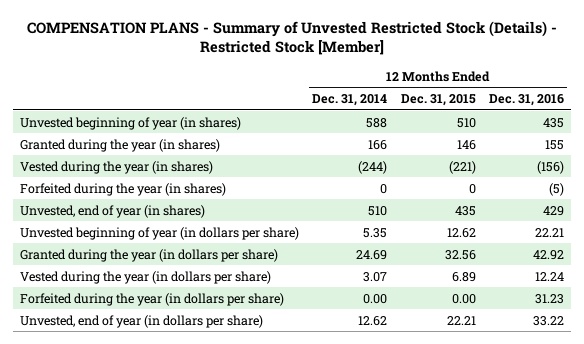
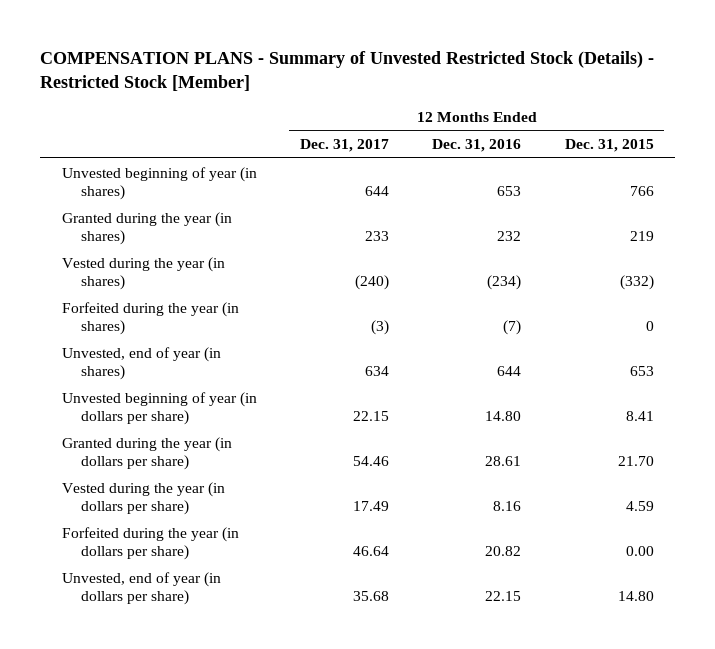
- | 12 Months Ended Dec. 31, 2014 | 12 Months Ended Dec. 31, 2015 | 12 Months Ended Dec. 31, 2016
+ | 12 Months Ended Dec. 31, 2017 | 12 Months Ended Dec. 31, 2016 | 12 Months Ended Dec. 31, 2015
- Unvested beginning of year (in shares) | 588 | 510 | 435
- Granted during the year (in shares) | 166 | 146 | 155
- Vested during the year (in shares) | (244) | (221) | (156)
- Forfeited during the year (in shares) | 0 | 0 | (5)
- Unvested, end of year (in shares) | 510 | 435 | 429
- Unvested beginning of year (in dollars per share) | 5.35 | 12.62 | 22.21
- Granted during the year (in dollars per share) | 24.69 | 32.56 | 42.92
- Vested during the year (in dollars per share) | 3.07 | 6.89 | 12.24
- Forfeited during the year (in dollars per share) | 0.00 | 0.00 | 31.23
- Unvested, end of year (in dollars per share) | 12.62 | 22.21 | 33.22
+ Unvested beginning of year (in shares) | 644 | 653 | 766
+ Granted during the year (in shares) | 233 | 232 | 219
+ Vested during the year (in shares) | (240) | (234) | (332)
+ Forfeited during the year (in shares) | (3) | (7) | 0
+ Unvested, end of year (in shares) | 634 | 644 | 653
+ Unvested beginning of year (in dollars per share) | 22.15 | 14.80 | 8.41
+ Granted during the year (in dollars per share) | 54.46 | 28.61 | 21.70
+ Vested during the year (in dollars per share) | 17.49 | 8.16 | 4.59
+ Forfeited during the year (in dollars per share) | 46.64 | 20.82 | 0.00
+ Unvested, end of year (in dollars per share) | 35.68 | 22.15 | 14.80

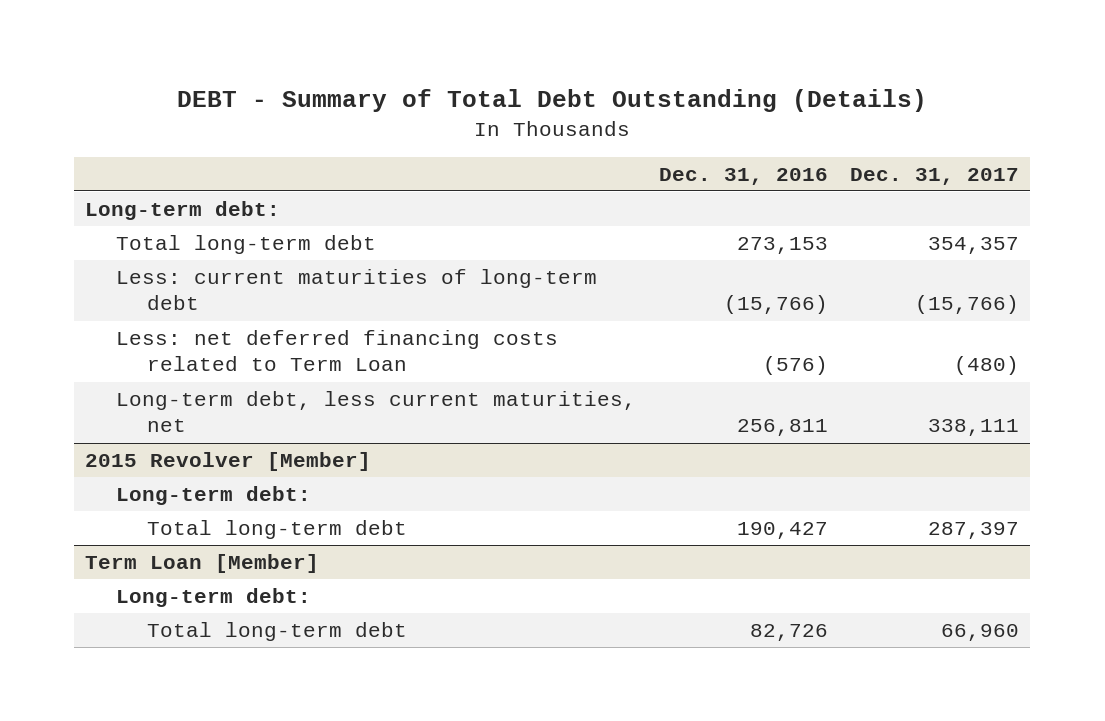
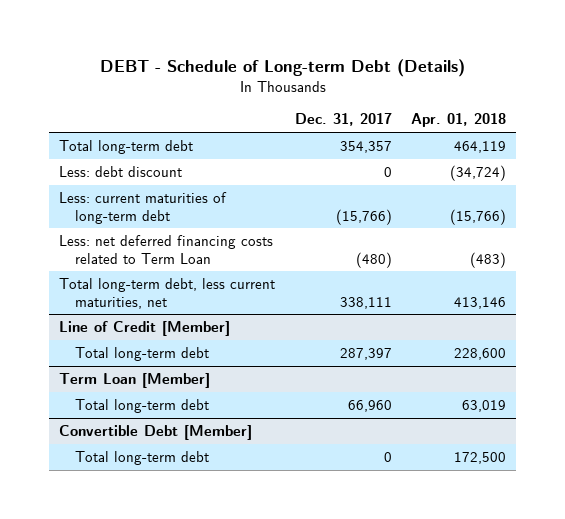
- DEBT - Summary of Total Debt Outstanding (Details)
+ DEBT - Schedule of Long-term Debt (Details)
- | Dec. 31, 2016 | Dec. 31, 2017
+ | Dec. 31, 2017 | Apr. 01, 2018
- Long-term debt:
+ Less: debt discount | 0 | (34,724)
- Long-term debt, less current maturities, net | 256,811 | 338,111
- 2015 Revolver [Member]
- Long-term debt:
+ Total long-term debt, less current maturities, net | 338,111 | 413,146
+ Line of Credit [Member]
@ Term Loan [Member]
- Long-term debt:
+ Convertible Debt [Member]
+ Total long-term debt | 0 | 172,500

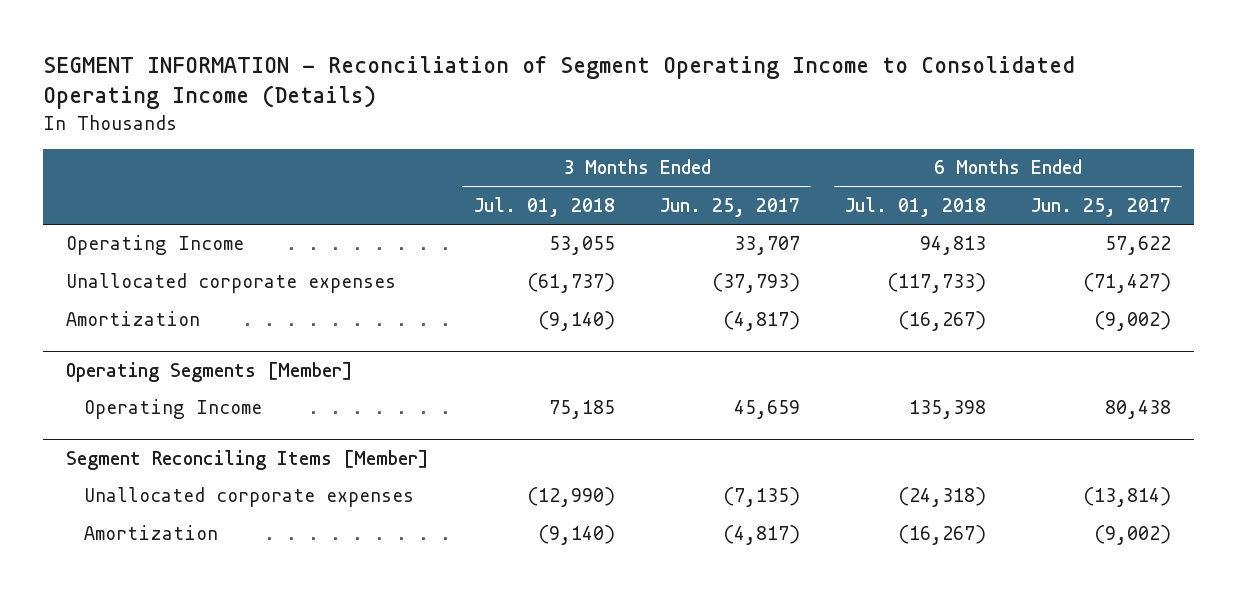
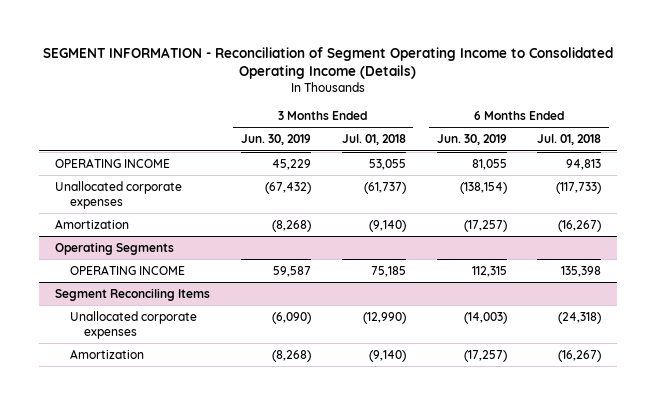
- | 3 Months Ended Jul. 01, 2018 | 3 Months Ended Jun. 25, 2017 | 6 Months Ended Jul. 01, 2018 | 6 Months Ended Jun. 25, 2017
+ | 3 Months Ended Jun. 30, 2019 | 3 Months Ended Jul. 01, 2018 | 6 Months Ended Jun. 30, 2019 | 6 Months Ended Jul. 01, 2018
- Operating Income | 53,055 | 33,707 | 94,813 | 57,622
+ OPERATING INCOME | 45,229 | 53,055 | 81,055 | 94,813
- Operating Segments [Member]
- Operating Income | 75,185 | 45,659 | 135,398 | 80,438
- Segment Reconciling Items [Member]
+ Operating Segments
+ OPERATING INCOME | 59,587 | 75,185 | 112,315 | 135,398
+ Segment Reconciling Items

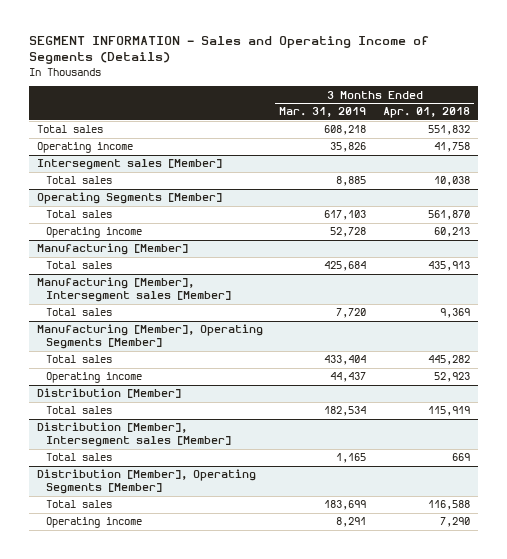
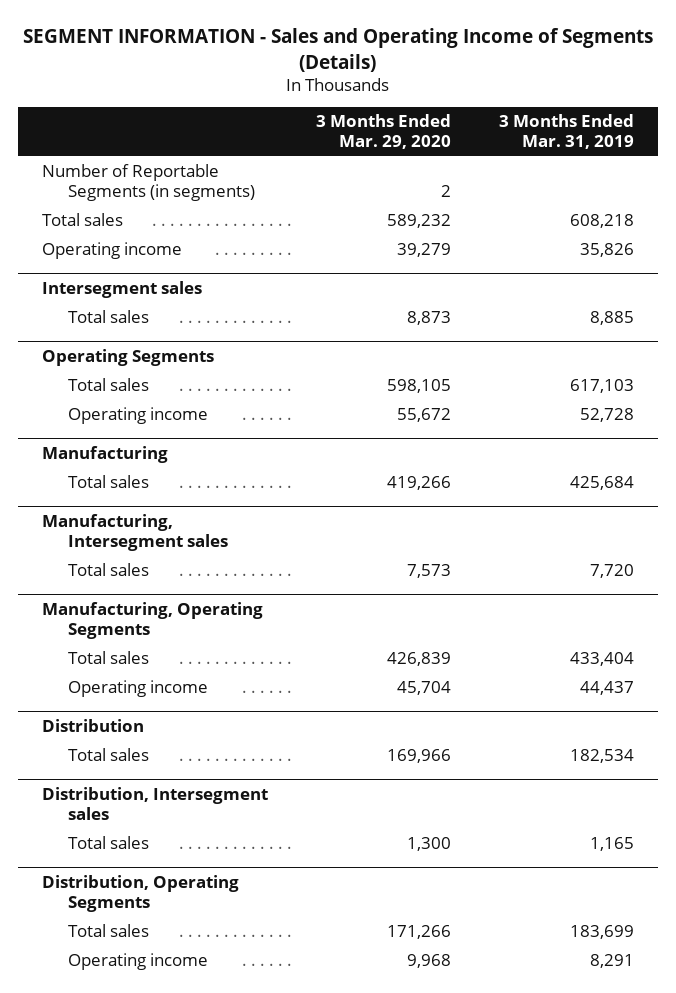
- | 3 Months Ended Mar. 31, 2019 | 3 Months Ended Apr. 01, 2018
+ | 3 Months Ended Mar. 29, 2020 | 3 Months Ended Mar. 31, 2019
+ Number of Reportable Segments (in segments) | 2 |
- Intersegment sales [Member]
+ Intersegment sales
- Operating Segments [Member]
+ Operating Segments
- Manufacturing [Member]
+ Manufacturing
- Manufacturing [Member], Intersegment sales [Member]
+ Manufacturing, Intersegment sales
- Manufacturing [Member], Operating Segments [Member]
+ Manufacturing, Operating Segments
- Distribution [Member]
+ Distribution
- Distribution [Member], Intersegment sales [Member]
+ Distribution, Intersegment sales
- Distribution [Member], Operating Segments [Member]
+ Distribution, Operating Segments

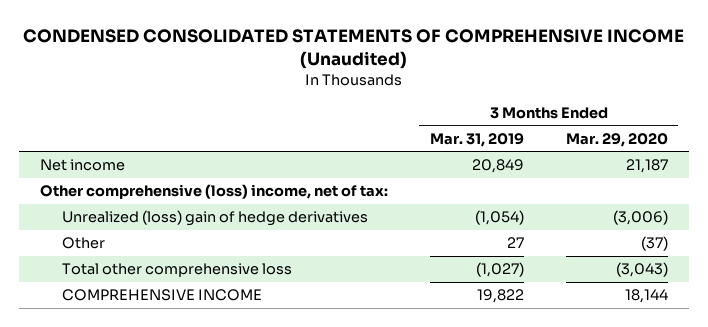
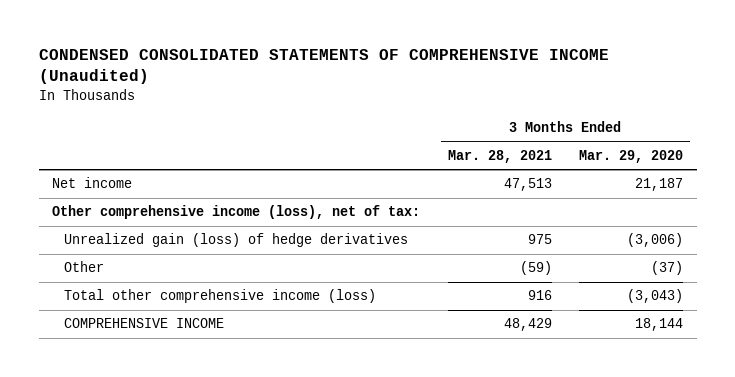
- | 3 Months Ended Mar. 31, 2019 | 3 Months Ended Mar. 29, 2020
+ | 3 Months Ended Mar. 28, 2021 | 3 Months Ended Mar. 29, 2020
- Other comprehensive (loss) income, net of tax:
- Unrealized (loss) gain of hedge derivatives | (1,054) | (3,006)
+ Other comprehensive income (loss), net of tax:
+ Unrealized gain (loss) of hedge derivatives | 975 | (3,006)
- Total other comprehensive loss | (1,027) | (3,043)
+ Total other comprehensive income (loss) | 916 | (3,043)

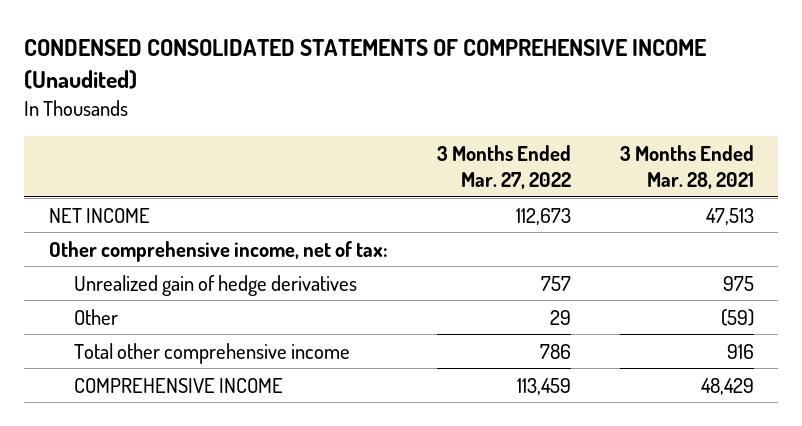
- | 3 Months Ended Mar. 28, 2021 | 3 Months Ended Mar. 29, 2020
+ | 3 Months Ended Mar. 27, 2022 | 3 Months Ended Mar. 28, 2021
- Net income | 47,513 | 21,187
- Other comprehensive income (loss), net of tax:
- Unrealized gain (loss) of hedge derivatives | 975 | (3,006)
+ NET INCOME | 112,673 | 47,513
+ Other comprehensive income, net of tax:
+ Unrealized gain of hedge derivatives | 757 | 975
- Total other comprehensive income (loss) | 916 | (3,043)
+ Total other comprehensive income | 786 | 916

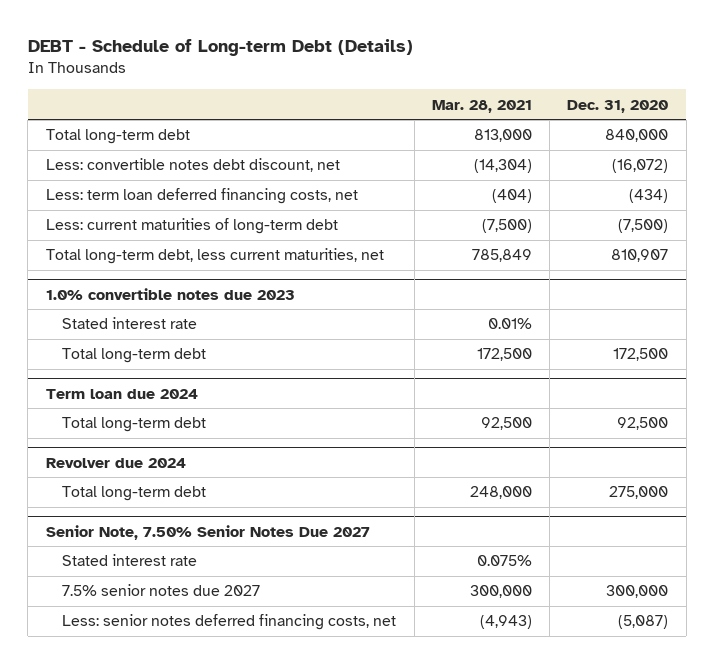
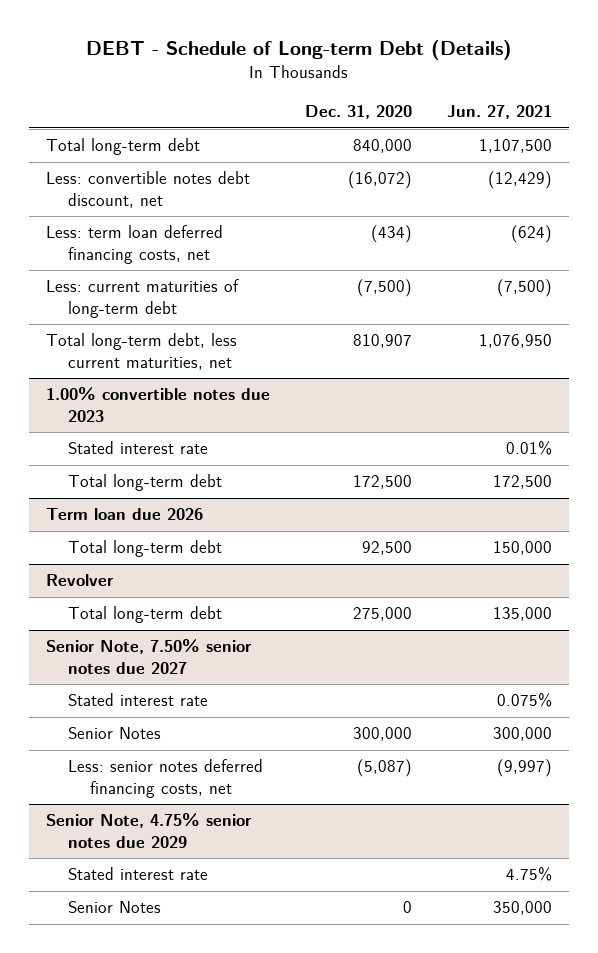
- | Mar. 28, 2021 | Dec. 31, 2020
+ | Dec. 31, 2020 | Jun. 27, 2021
- 1.0% convertible notes due 2023
+ 1.00% convertible notes due 2023
- Term loan due 2024
+ Term loan due 2026
- Revolver due 2024
+ Revolver
- Senior Note, 7.50% Senior Notes Due 2027
+ Senior Note, 7.50% senior notes due 2027
- 7.5% senior notes due 2027 | 300,000 | 300,000
+ Senior Notes | 300,000 | 300,000
+ Senior Note, 4.75% senior notes due 2029
+ Stated interest rate | | 4.75%
+ Senior Notes | 0 | 350,000

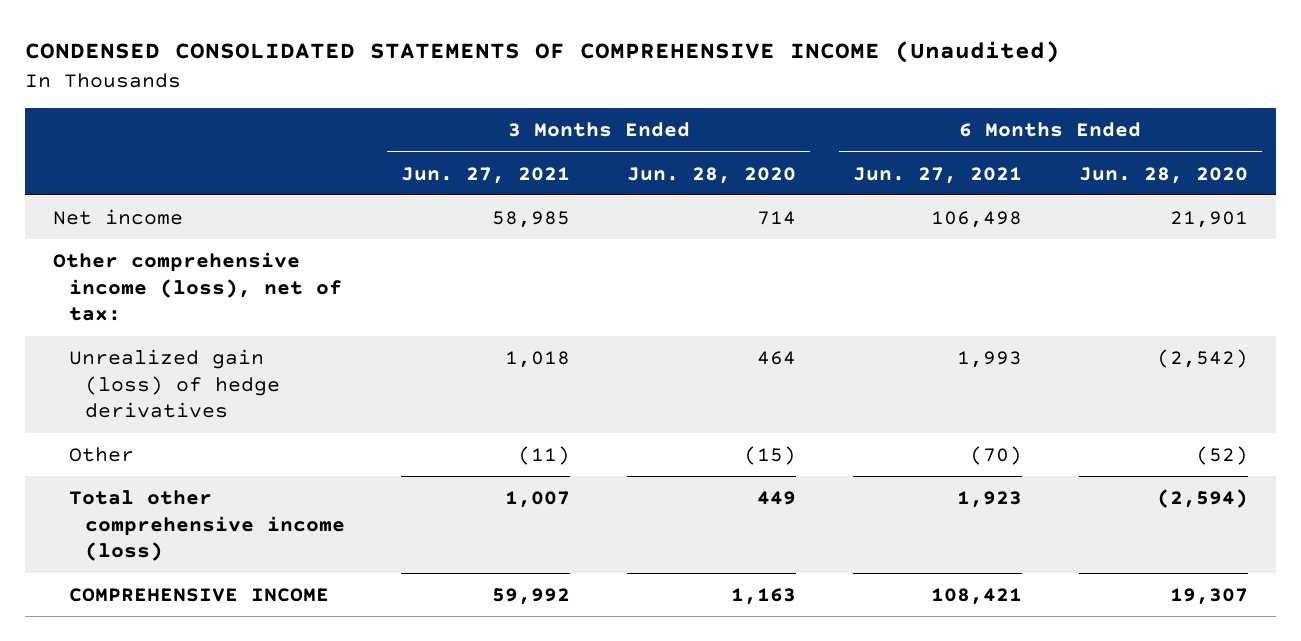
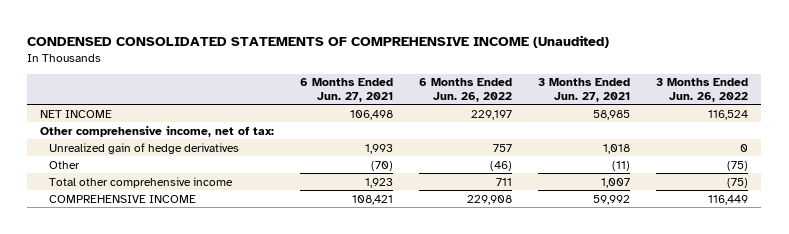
- | 3 Months Ended Jun. 27, 2021 | 3 Months Ended Jun. 28, 2020 | 6 Months Ended Jun. 27, 2021 | 6 Months Ended Jun. 28, 2020
+ | 6 Months Ended Jun. 27, 2021 | 6 Months Ended Jun. 26, 2022 | 3 Months Ended Jun. 27, 2021 | 3 Months Ended Jun. 26, 2022
- Net income | 58,985 | 714 | 106,498 | 21,901
- Other comprehensive income (loss), net of tax:
- Unrealized gain (loss) of hedge derivatives | 1,018 | 464 | 1,993 | (2,542)
+ NET INCOME | 106,498 | 229,197 | 58,985 | 116,524
+ Other comprehensive income, net of tax:
+ Unrealized gain of hedge derivatives | 1,993 | 757 | 1,018 | 0
- Total other comprehensive income (loss) | 1,007 | 449 | 1,923 | (2,594)
+ Total other comprehensive income | 1,923 | 711 | 1,007 | (75)

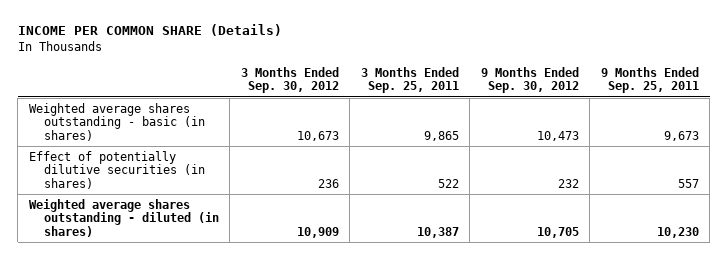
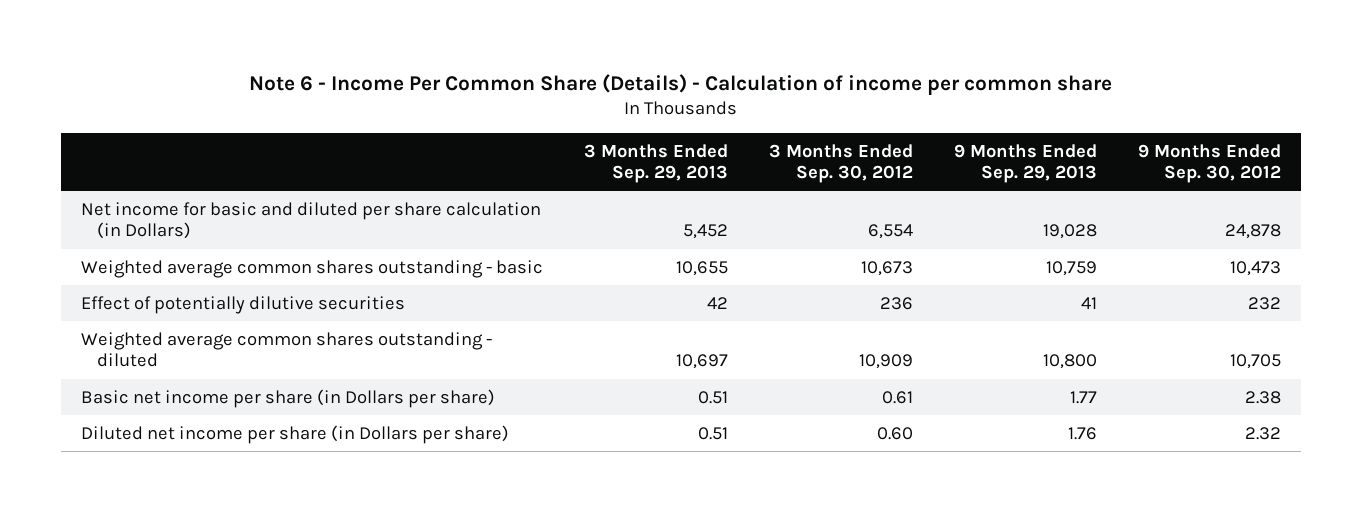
- INCOME PER COMMON SHARE (Details)
+ Note 6 - Income Per Common Share (Details) - Calculation of income per common share
- | 3 Months Ended Sep. 30, 2012 | 3 Months Ended Sep. 25, 2011 | 9 Months Ended Sep. 30, 2012 | 9 Months Ended Sep. 25, 2011
+ | 3 Months Ended Sep. 29, 2013 | 3 Months Ended Sep. 30, 2012 | 9 Months Ended Sep. 29, 2013 | 9 Months Ended Sep. 30, 2012
- Weighted average shares outstanding - basic (in shares) | 10,673 | 9,865 | 10,473 | 9,673
- Effect of potentially dilutive securities (in shares) | 236 | 522 | 232 | 557
- Weighted average shares outstanding - diluted (in shares) | 10,909 | 10,387 | 10,705 | 10,230
+ Net income for basic and diluted per share calculation (in Dollars) | 5,452 | 6,554 | 19,028 | 24,878
+ Weighted average common shares outstanding - basic | 10,655 | 10,673 | 10,759 | 10,473
+ Effect of potentially dilutive securities | 42 | 236 | 41 | 232
+ Weighted average common shares outstanding - diluted | 10,697 | 10,909 | 10,800 | 10,705
+ Basic net income per share (in Dollars per share) | 0.51 | 0.61 | 1.77 | 2.38
+ Diluted net income per share (in Dollars per share) | 0.51 | 0.60 | 1.76 | 2.32

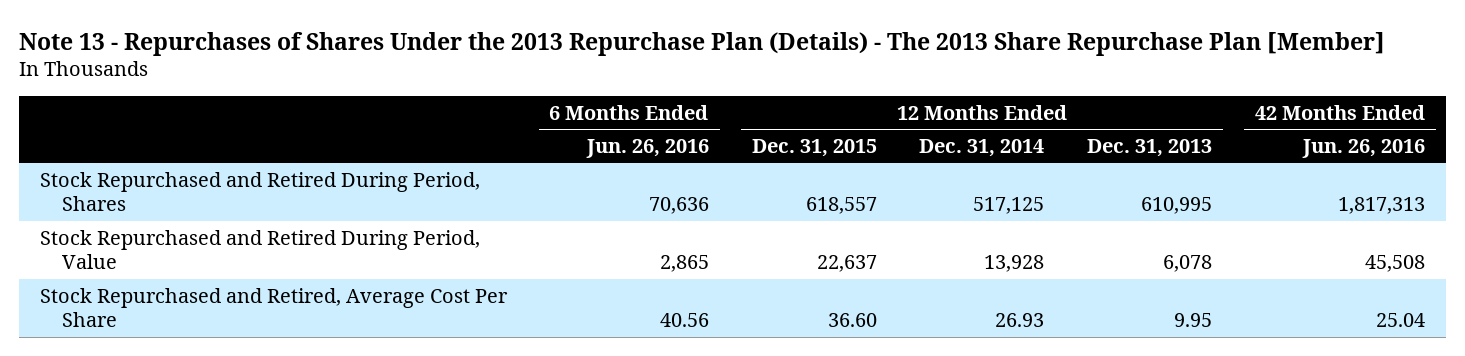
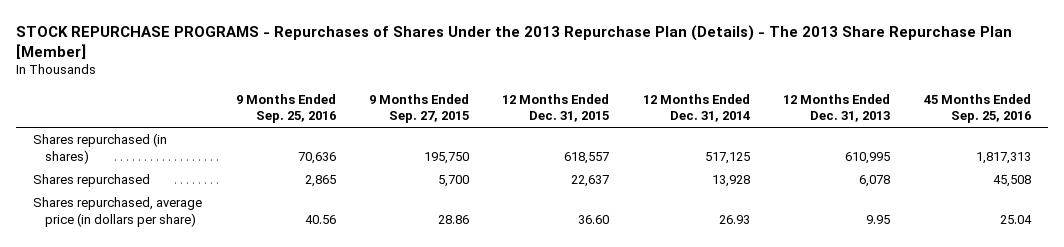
- Note 13 - Repurchases of Shares Under the 2013 Repurchase Plan (Details) - The 2013 Share Repurchase Plan [Member]
+ STOCK REPURCHASE PROGRAMS - Repurchases of Shares Under the 2013 Repurchase Plan (Details) - The 2013 Share Repurchase Plan [Member]
- | 6 Months Ended Jun. 26, 2016 | 12 Months Ended Dec. 31, 2015 | 12 Months Ended Dec. 31, 2014 | 12 Months Ended Dec. 31, 2013 | 42 Months Ended Jun. 26, 2016
+ | 9 Months Ended Sep. 25, 2016 | 9 Months Ended Sep. 27, 2015 | 12 Months Ended Dec. 31, 2015 | 12 Months Ended Dec. 31, 2014 | 12 Months Ended Dec. 31, 2013 | 45 Months Ended Sep. 25, 2016
- Stock Repurchased and Retired During Period, Shares | 70,636 | 618,557 | 517,125 | 610,995 | 1,817,313
- Stock Repurchased and Retired During Period, Value | 2,865 | 22,637 | 13,928 | 6,078 | 45,508
- Stock Repurchased and Retired, Average Cost Per Share | 40.56 | 36.60 | 26.93 | 9.95 | 25.04
+ Shares repurchased (in shares) | 70,636 | 195,750 | 618,557 | 517,125 | 610,995 | 1,817,313
+ Shares repurchased | 2,865 | 5,700 | 22,637 | 13,928 | 6,078 | 45,508
+ Shares repurchased, average price (in dollars per share) | 40.56 | 28.86 | 36.60 | 26.93 | 9.95 | 25.04

